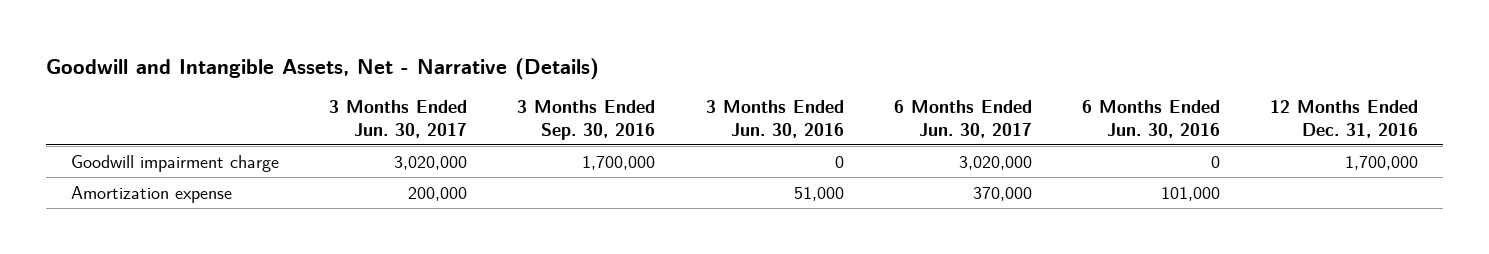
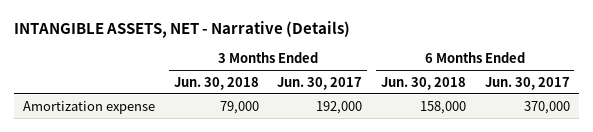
- Goodwill and Intangible Assets, Net - Narrative (Details)
+ INTANGIBLE ASSETS, NET - Narrative (Details)
- | 3 Months Ended Jun. 30, 2017 | 3 Months Ended Sep. 30, 2016 | 3 Months Ended Jun. 30, 2016 | 6 Months Ended Jun. 30, 2017 | 6 Months Ended Jun. 30, 2016 | 12 Months Ended Dec. 31, 2016
+ | 3 Months Ended Jun. 30, 2018 | 3 Months Ended Jun. 30, 2017 | 6 Months Ended Jun. 30, 2018 | 6 Months Ended Jun. 30, 2017
- Goodwill impairment charge | 3,020,000 | 1,700,000 | 0 | 3,020,000 | 0 | 1,700,000
- Amortization expense | 200,000 | | 51,000 | 370,000 | 101,000 |
+ Amortization expense | 79,000 | 192,000 | 158,000 | 370,000

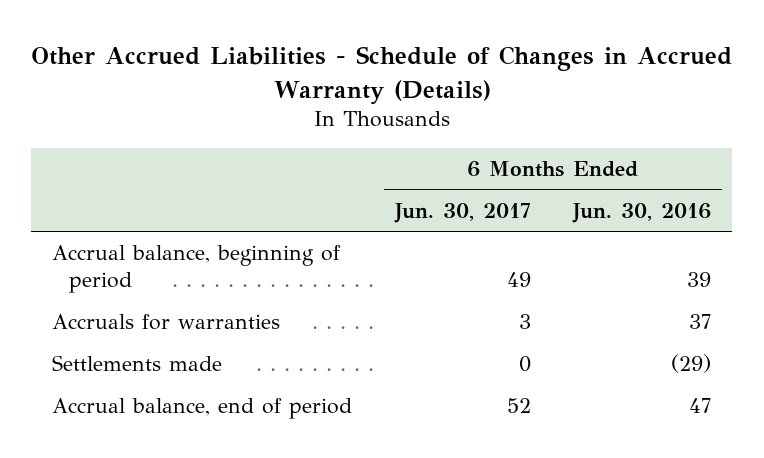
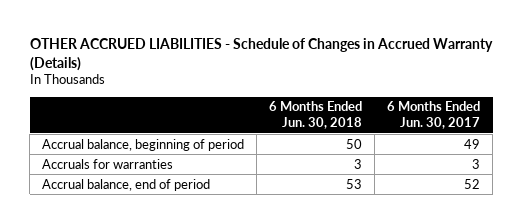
- Other Accrued Liabilities - Schedule of Changes in Accrued Warranty (Details)
+ OTHER ACCRUED LIABILITIES - Schedule of Changes in Accrued Warranty (Details)
- | 6 Months Ended Jun. 30, 2017 | 6 Months Ended Jun. 30, 2016
+ | 6 Months Ended Jun. 30, 2018 | 6 Months Ended Jun. 30, 2017
- Settlements made | 0 | (29)

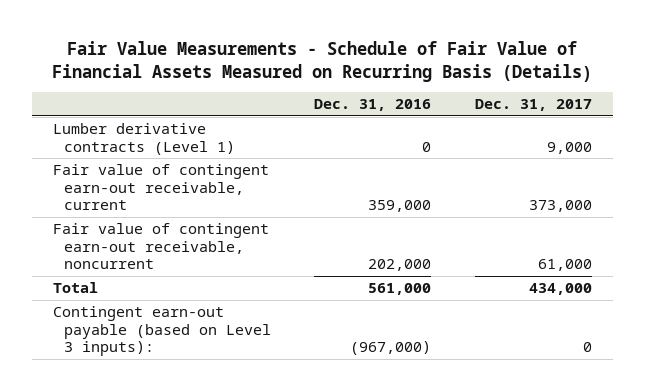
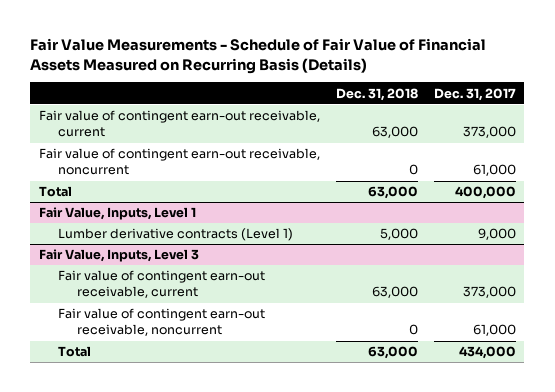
- | Dec. 31, 2016 | Dec. 31, 2017
+ | Dec. 31, 2018 | Dec. 31, 2017
+ Fair value of contingent earn-out receivable, current | 63,000 | 373,000
+ Fair value of contingent earn-out receivable, noncurrent | 0 | 61,000
+ Total | 63,000 | 400,000
+ Fair Value, Inputs, Level 1
+ Fair Value, Inputs, Level 3
- Contingent earn-out payable (based on Level 3 inputs): | (967,000) | 0

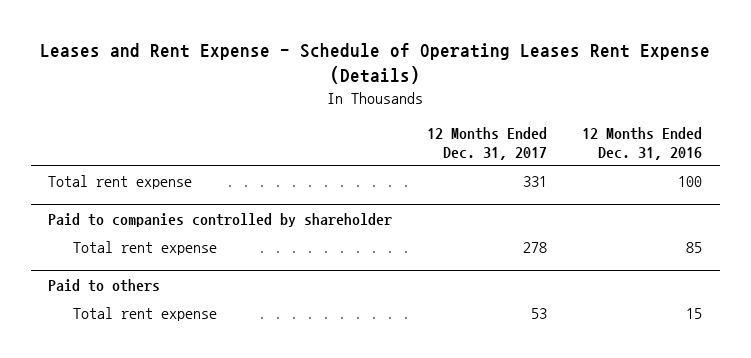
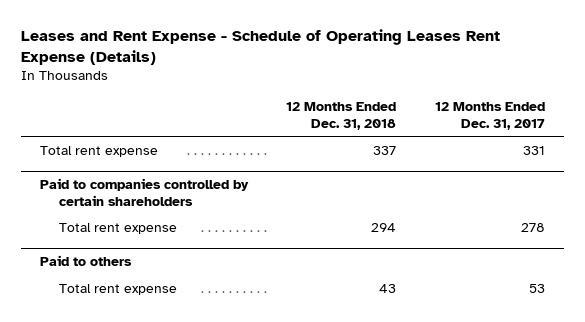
- | 12 Months Ended Dec. 31, 2017 | 12 Months Ended Dec. 31, 2016
+ | 12 Months Ended Dec. 31, 2018 | 12 Months Ended Dec. 31, 2017
- Paid to companies controlled by shareholder
+ Paid to companies controlled by certain shareholders

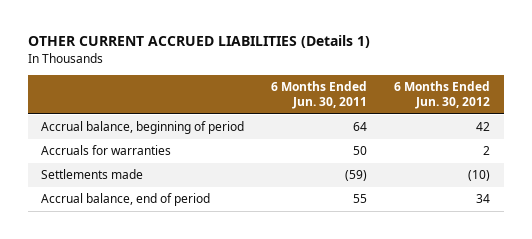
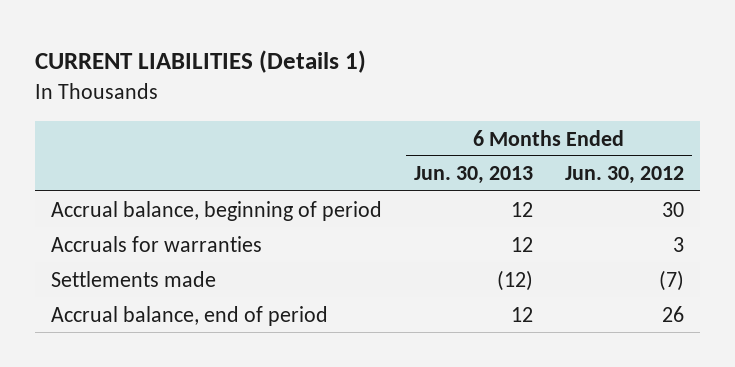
- OTHER CURRENT ACCRUED LIABILITIES (Details 1)
+ CURRENT LIABILITIES (Details 1)
- | 6 Months Ended Jun. 30, 2011 | 6 Months Ended Jun. 30, 2012
+ | 6 Months Ended Jun. 30, 2013 | 6 Months Ended Jun. 30, 2012
- Accrual balance, beginning of period | 64 | 42
- Accruals for warranties | 50 | 2
- Settlements made | (59) | (10)
- Accrual balance, end of period | 55 | 34
+ Accrual balance, beginning of period | 12 | 30
+ Accruals for warranties | 12 | 3
+ Settlements made | (12) | (7)
+ Accrual balance, end of period | 12 | 26

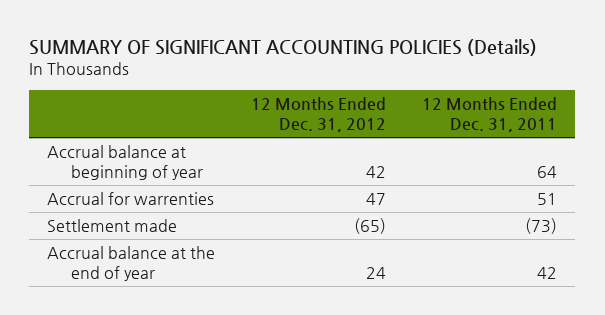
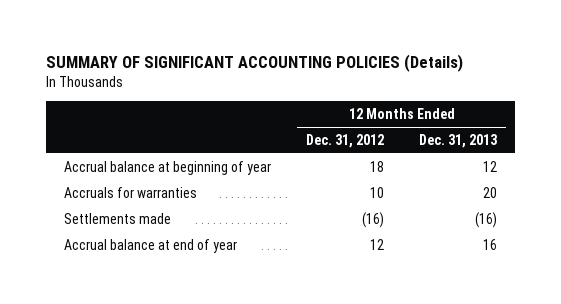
- | 12 Months Ended Dec. 31, 2012 | 12 Months Ended Dec. 31, 2011
+ | 12 Months Ended Dec. 31, 2012 | 12 Months Ended Dec. 31, 2013
- Accrual balance at beginning of year | 42 | 64
- Accrual for warrenties | 47 | 51
- Settlement made | (65) | (73)
- Accrual balance at the end of year | 24 | 42
+ Accrual balance at beginning of year | 18 | 12
+ Accruals for warranties | 10 | 20
+ Settlements made | (16) | (16)
+ Accrual balance at end of year | 12 | 16

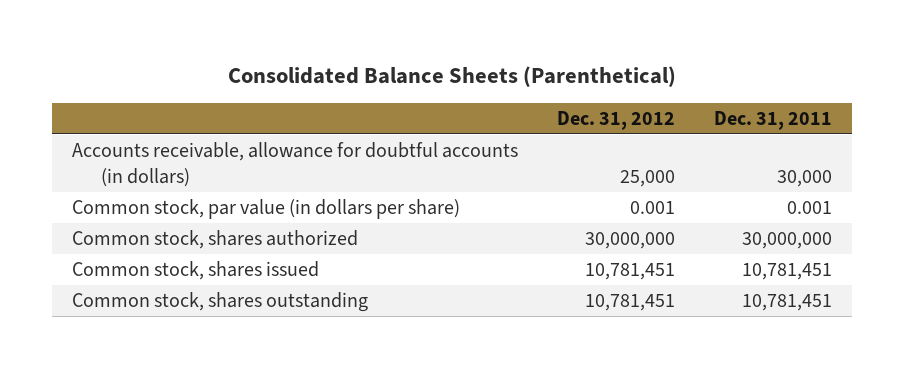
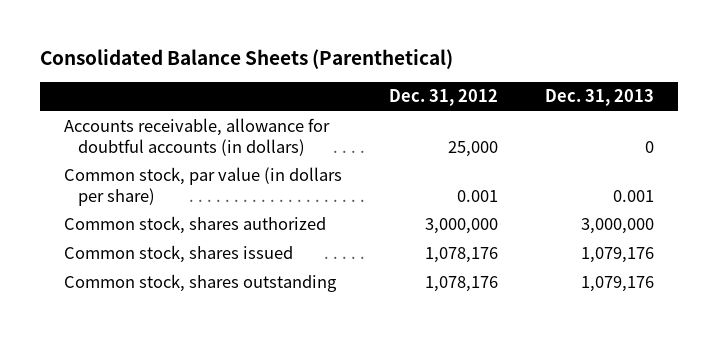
- | Dec. 31, 2012 | Dec. 31, 2011
+ | Dec. 31, 2012 | Dec. 31, 2013
- Common stock, shares authorized | 30,000,000 | 30,000,000
- Common stock, shares issued | 10,781,451 | 10,781,451
- Common stock, shares outstanding | 10,781,451 | 10,781,451
+ Common stock, shares authorized | 3,000,000 | 3,000,000
+ Common stock, shares issued | 1,078,176 | 1,079,176
+ Common stock, shares outstanding | 1,078,176 | 1,079,176

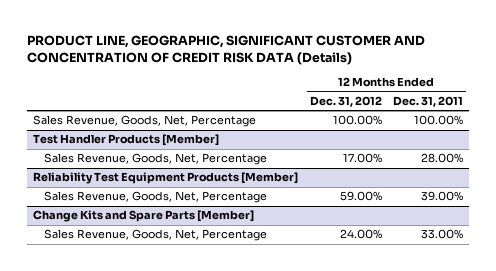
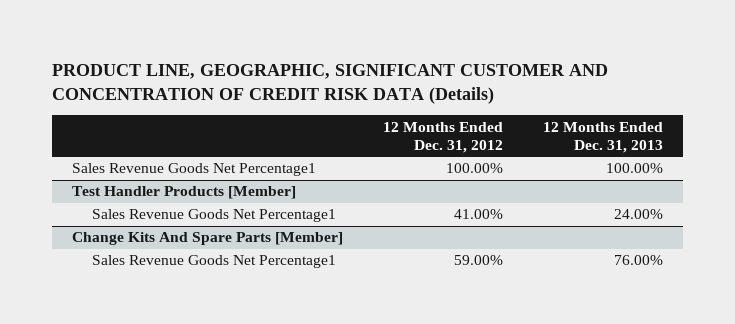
- | 12 Months Ended Dec. 31, 2012 | 12 Months Ended Dec. 31, 2011
+ | 12 Months Ended Dec. 31, 2012 | 12 Months Ended Dec. 31, 2013
- Sales Revenue, Goods, Net, Percentage | 100.00% | 100.00%
+ Sales Revenue Goods Net Percentage1 | 100.00% | 100.00%
@ Test Handler Products [Member]
- Sales Revenue, Goods, Net, Percentage | 17.00% | 28.00%
- Reliability Test Equipment Products [Member]
- Sales Revenue, Goods, Net, Percentage | 59.00% | 39.00%
- Change Kits and Spare Parts [Member]
- Sales Revenue, Goods, Net, Percentage | 24.00% | 33.00%
@ Test Handler Products [Member]
+ Sales Revenue Goods Net Percentage1 | 41.00% | 24.00%
+ Change Kits And Spare Parts [Member]
+ Sales Revenue Goods Net Percentage1 | 59.00% | 76.00%

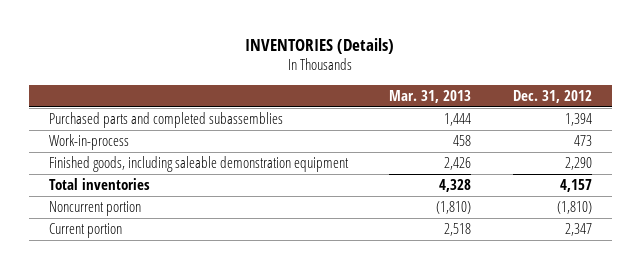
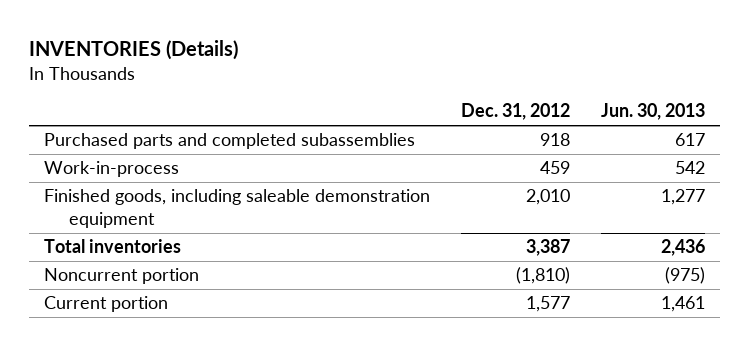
- | Mar. 31, 2013 | Dec. 31, 2012
+ | Dec. 31, 2012 | Jun. 30, 2013
- Purchased parts and completed subassemblies | 1,444 | 1,394
- Work-in-process | 458 | 473
- Finished goods, including saleable demonstration equipment | 2,426 | 2,290
- Total inventories | 4,328 | 4,157
+ Purchased parts and completed subassemblies | 918 | 617
+ Work-in-process | 459 | 542
+ Finished goods, including saleable demonstration equipment | 2,010 | 1,277
+ Total inventories | 3,387 | 2,436
- Current portion | 2,518 | 2,347
+ Current portion | 1,577 | 1,461

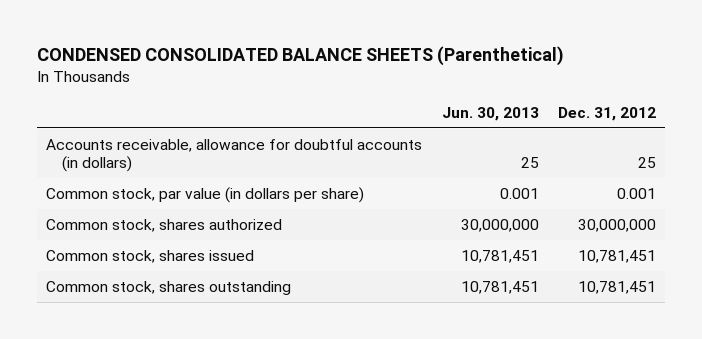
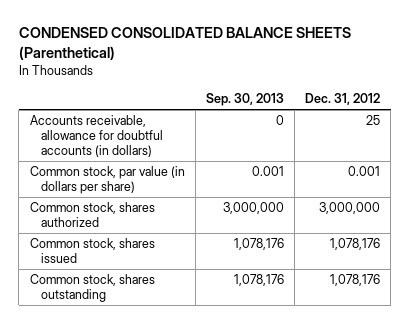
- | Jun. 30, 2013 | Dec. 31, 2012
+ | Sep. 30, 2013 | Dec. 31, 2012
- Common stock, shares authorized | 30,000,000 | 30,000,000
- Common stock, shares issued | 10,781,451 | 10,781,451
- Common stock, shares outstanding | 10,781,451 | 10,781,451
+ Common stock, shares authorized | 3,000,000 | 3,000,000
+ Common stock, shares issued | 1,078,176 | 1,078,176
+ Common stock, shares outstanding | 1,078,176 | 1,078,176

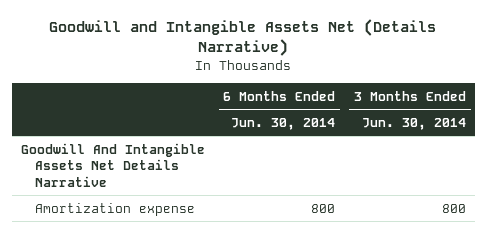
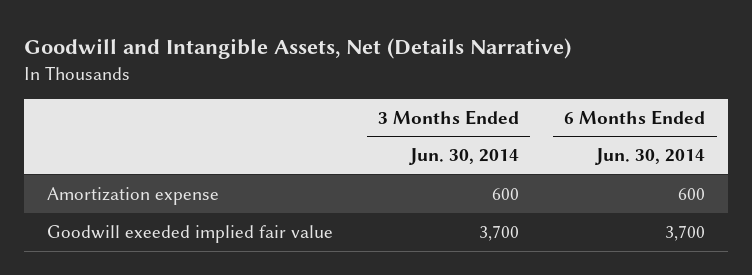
- Goodwill and Intangible Assets Net (Details Narrative)
+ Goodwill and Intangible Assets, Net (Details Narrative)
- | 6 Months Ended Jun. 30, 2014 | 3 Months Ended Jun. 30, 2014
+ | 3 Months Ended Jun. 30, 2014 | 6 Months Ended Jun. 30, 2014
- Goodwill And Intangible Assets Net Details Narrative
- Amortization expense | 800 | 800
+ Amortization expense | 600 | 600
+ Goodwill exeeded implied fair value | 3,700 | 3,700

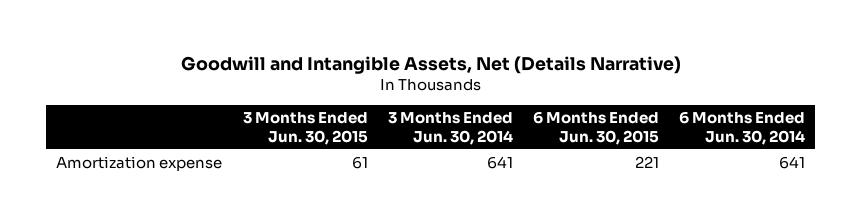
- | 3 Months Ended Jun. 30, 2014 | 6 Months Ended Jun. 30, 2014
+ | 3 Months Ended Jun. 30, 2015 | 3 Months Ended Jun. 30, 2014 | 6 Months Ended Jun. 30, 2015 | 6 Months Ended Jun. 30, 2014
- Amortization expense | 600 | 600
- Goodwill exeeded implied fair value | 3,700 | 3,700
+ Amortization expense | 61 | 641 | 221 | 641

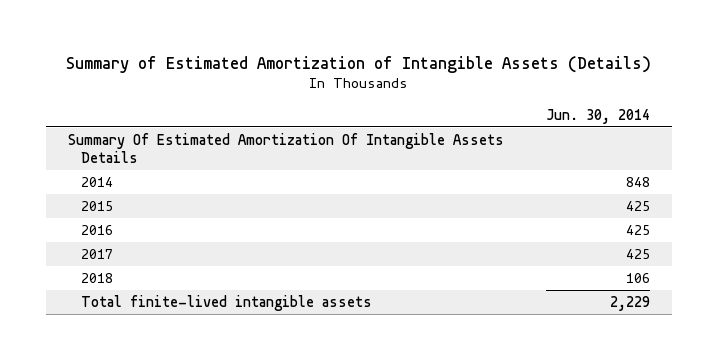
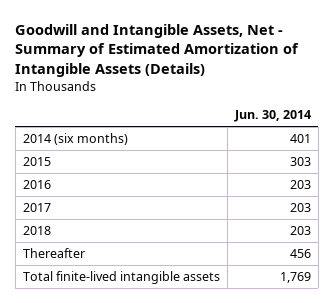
- Summary of Estimated Amortization of Intangible Assets (Details)
+ Goodwill and Intangible Assets, Net - Summary of Estimated Amortization of Intangible Assets (Details)
- Summary Of Estimated Amortization Of Intangible Assets Details
- 2014 | 848
- 2015 | 425
- 2016 | 425
- 2017 | 425
- 2018 | 106
- Total finite-lived intangible assets | 2,229
+ 2014 (six months) | 401
+ 2015 | 303
+ 2016 | 203
+ 2017 | 203
+ 2018 | 203
+ Thereafter | 456
+ Total finite-lived intangible assets | 1,769

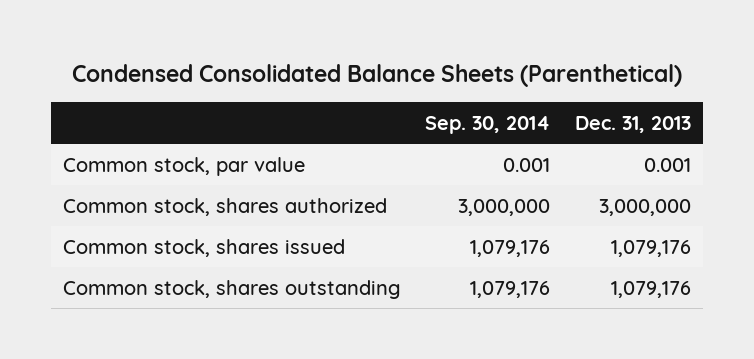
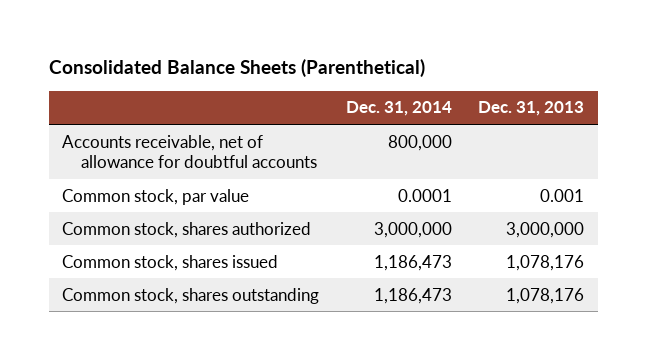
- Condensed Consolidated Balance Sheets (Parenthetical)
+ Consolidated Balance Sheets (Parenthetical)
- | Sep. 30, 2014 | Dec. 31, 2013
+ | Dec. 31, 2014 | Dec. 31, 2013
+ Accounts receivable, net of allowance for doubtful accounts | 800,000 |
- Common stock, shares issued | 1,079,176 | 1,079,176
- Common stock, shares outstanding | 1,079,176 | 1,079,176
+ Common stock, shares issued | 1,186,473 | 1,078,176
+ Common stock, shares outstanding | 1,186,473 | 1,078,176

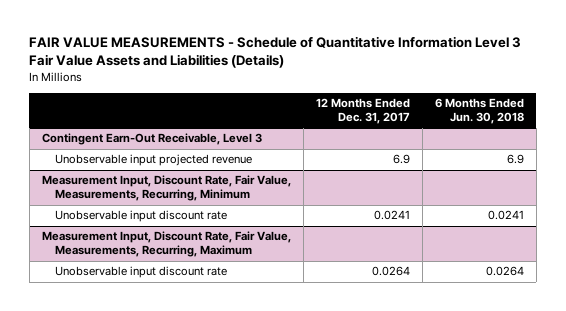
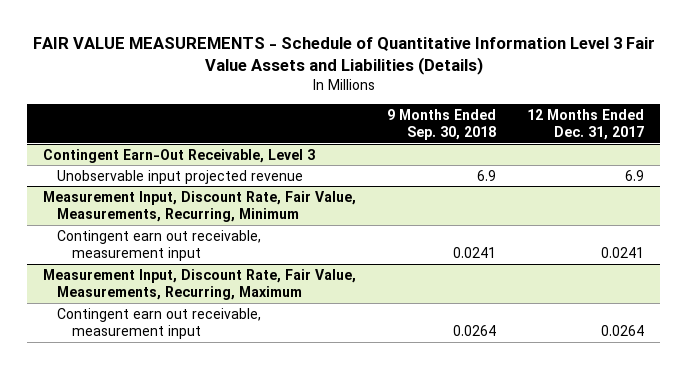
- | 12 Months Ended Dec. 31, 2017 | 6 Months Ended Jun. 30, 2018
+ | 9 Months Ended Sep. 30, 2018 | 12 Months Ended Dec. 31, 2017
@ Measurement Input, Discount Rate, Fair Value, Measurements, Recurring, Minimum
- Unobservable input discount rate | 0.0241 | 0.0241
+ Contingent earn out receivable, measurement input | 0.0241 | 0.0241
@ Measurement Input, Discount Rate, Fair Value, Measurements, Recurring, Maximum
- Unobservable input discount rate | 0.0264 | 0.0264
+ Contingent earn out receivable, measurement input | 0.0264 | 0.0264

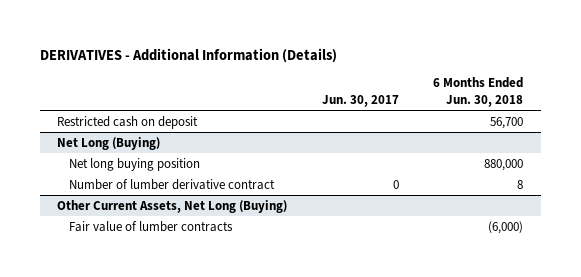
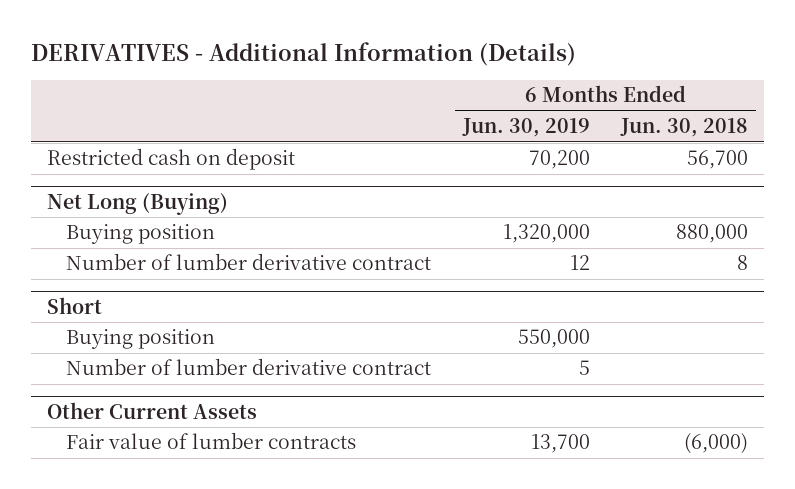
- | Jun. 30, 2017 | 6 Months Ended Jun. 30, 2018
+ | 6 Months Ended Jun. 30, 2019 | 6 Months Ended Jun. 30, 2018
@ Net Long (Buying)
- Net long buying position | | 880,000
+ Buying position | 1,320,000 | 880,000
- Other Current Assets, Net Long (Buying)
+ Short
+ Buying position | 550,000 |
+ Number of lumber derivative contract | 5 |
+ Other Current Assets

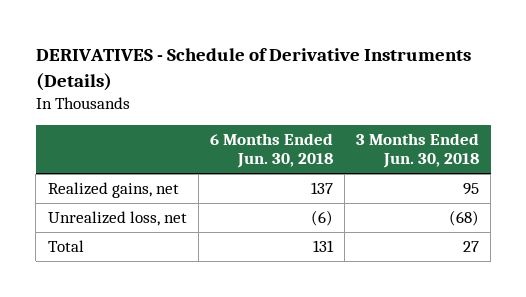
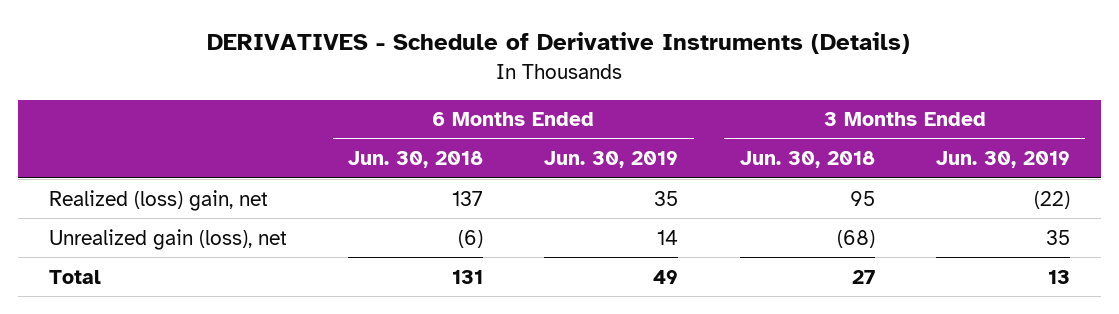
- | 6 Months Ended Jun. 30, 2018 | 3 Months Ended Jun. 30, 2018
+ | 6 Months Ended Jun. 30, 2018 | 6 Months Ended Jun. 30, 2019 | 3 Months Ended Jun. 30, 2018 | 3 Months Ended Jun. 30, 2019
- Realized gains, net | 137 | 95
- Unrealized loss, net | (6) | (68)
+ Realized (loss) gain, net | 137 | 35 | 95 | (22)
+ Unrealized gain (loss), net | (6) | 14 | (68) | 35

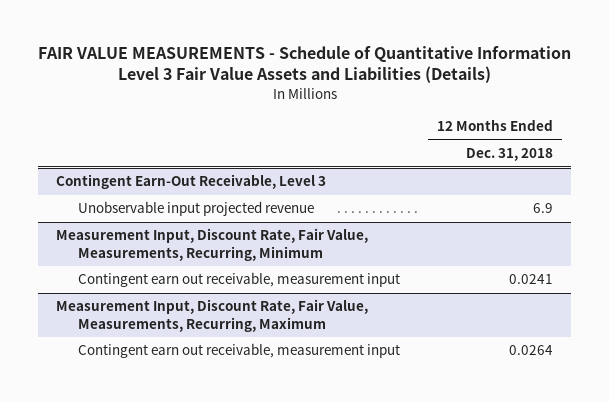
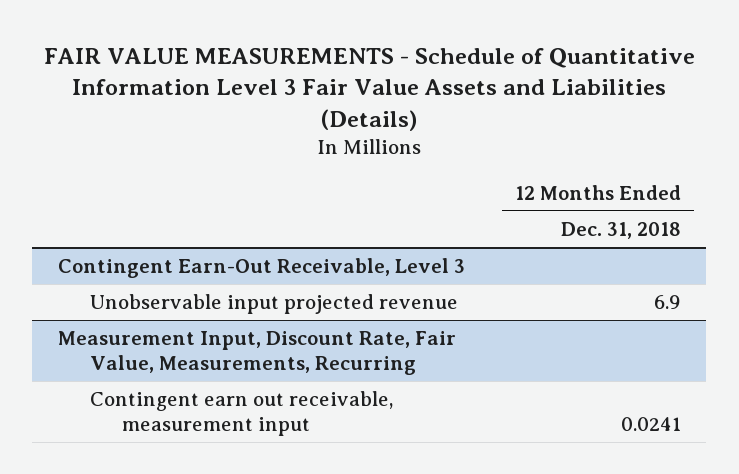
- Measurement Input, Discount Rate, Fair Value, Measurements, Recurring, Minimum
+ Measurement Input, Discount Rate, Fair Value, Measurements, Recurring
- Measurement Input, Discount Rate, Fair Value, Measurements, Recurring, Maximum
- Contingent earn out receivable, measurement input | 0.0264

